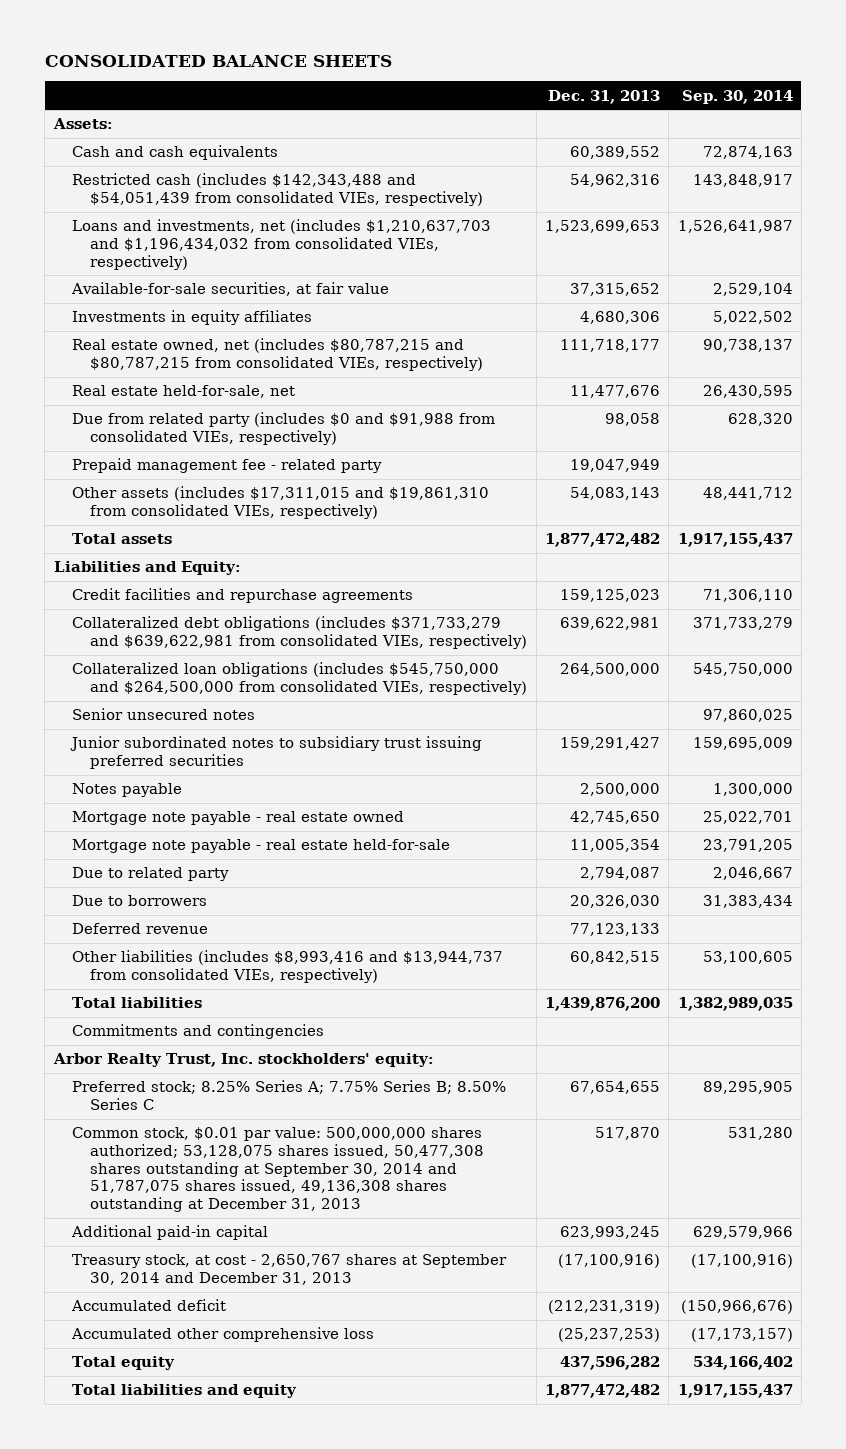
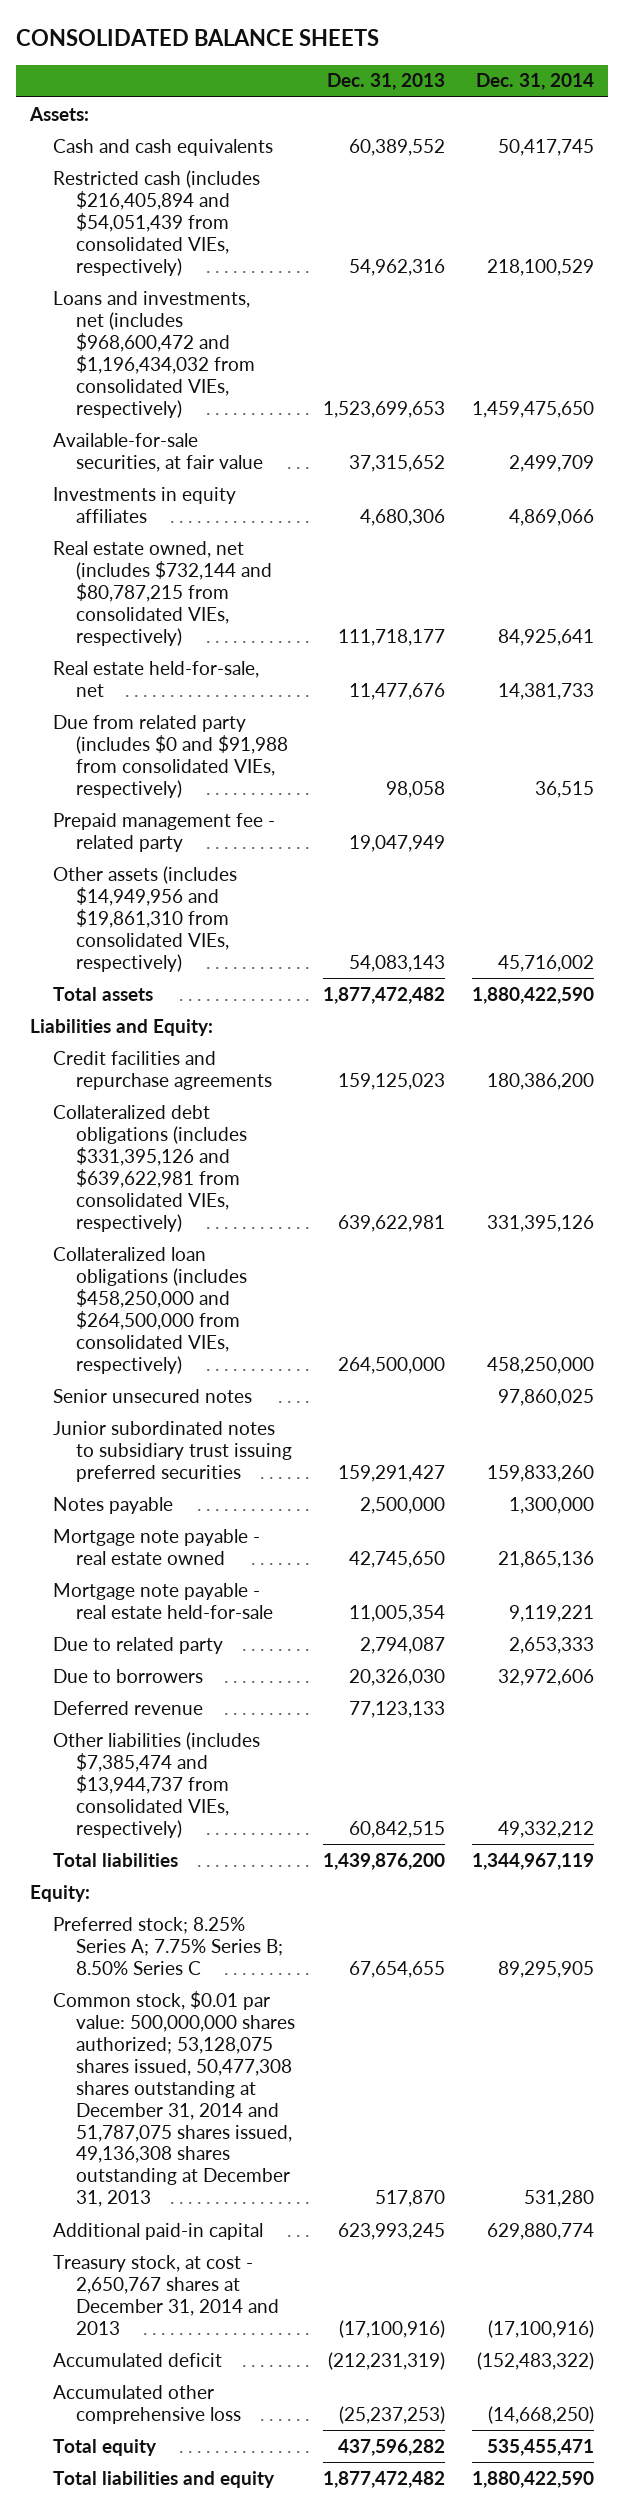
- | Dec. 31, 2013 | Sep. 30, 2014
+ | Dec. 31, 2013 | Dec. 31, 2014
- Restricted cash (includes $142,343,488 and $54,051,439 from consolidated VIEs, respectively) | 54,962,316 | 143,848,917
- Loans and investments, net (includes $1,210,637,703 and $1,196,434,032 from consolidated VIEs, respectively) | 1,523,699,653 | 1,526,641,987
+ Restricted cash (includes $216,405,894 and $54,051,439 from consolidated VIEs, respectively) | 54,962,316 | 218,100,529
+ Loans and investments, net (includes $968,600,472 and $1,196,434,032 from consolidated VIEs, respectively) | 1,523,699,653 | 1,459,475,650
- Real estate owned, net (includes $80,787,215 and $80,787,215 from consolidated VIEs, respectively) | 111,718,177 | 90,738,137
+ Real estate owned, net (includes $732,144 and $80,787,215 from consolidated VIEs, respectively) | 111,718,177 | 84,925,641
- Other assets (includes $17,311,015 and $19,861,310 from consolidated VIEs, respectively) | 54,083,143 | 48,441,712
+ Other assets (includes $14,949,956 and $19,861,310 from consolidated VIEs, respectively) | 54,083,143 | 45,716,002
- Collateralized debt obligations (includes $371,733,279 and $639,622,981 from consolidated VIEs, respectively) | 639,622,981 | 371,733,279
- Collateralized loan obligations (includes $545,750,000 and $264,500,000 from consolidated VIEs, respectively) | 264,500,000 | 545,750,000
+ Collateralized debt obligations (includes $331,395,126 and $639,622,981 from consolidated VIEs, respectively) | 639,622,981 | 331,395,126
+ Collateralized loan obligations (includes $458,250,000 and $264,500,000 from consolidated VIEs, respectively) | 264,500,000 | 458,250,000
- Other liabilities (includes $8,993,416 and $13,944,737 from consolidated VIEs, respectively) | 60,842,515 | 53,100,605
+ Other liabilities (includes $7,385,474 and $13,944,737 from consolidated VIEs, respectively) | 60,842,515 | 49,332,212
- Commitments and contingencies
- Arbor Realty Trust, Inc. stockholders' equity:
+ Equity:
- Common stock, $0.01 par value: 500,000,000 shares authorized; 53,128,075 shares issued, 50,477,308 shares outstanding at September 30, 2014 and 51,787,075 shares issued, 49,136,308 shares outstanding at December 31, 2013 | 517,870 | 531,280
+ Common stock, $0.01 par value: 500,000,000 shares authorized; 53,128,075 shares issued, 50,477,308 shares outstanding at December 31, 2014 and 51,787,075 shares issued, 49,136,308 shares outstanding at December 31, 2013 | 517,870 | 531,280
- Treasury stock, at cost - 2,650,767 shares at September 30, 2014 and December 31, 2013 | (17,100,916) | (17,100,916)
+ Treasury stock, at cost - 2,650,767 shares at December 31, 2014 and 2013 | (17,100,916) | (17,100,916)

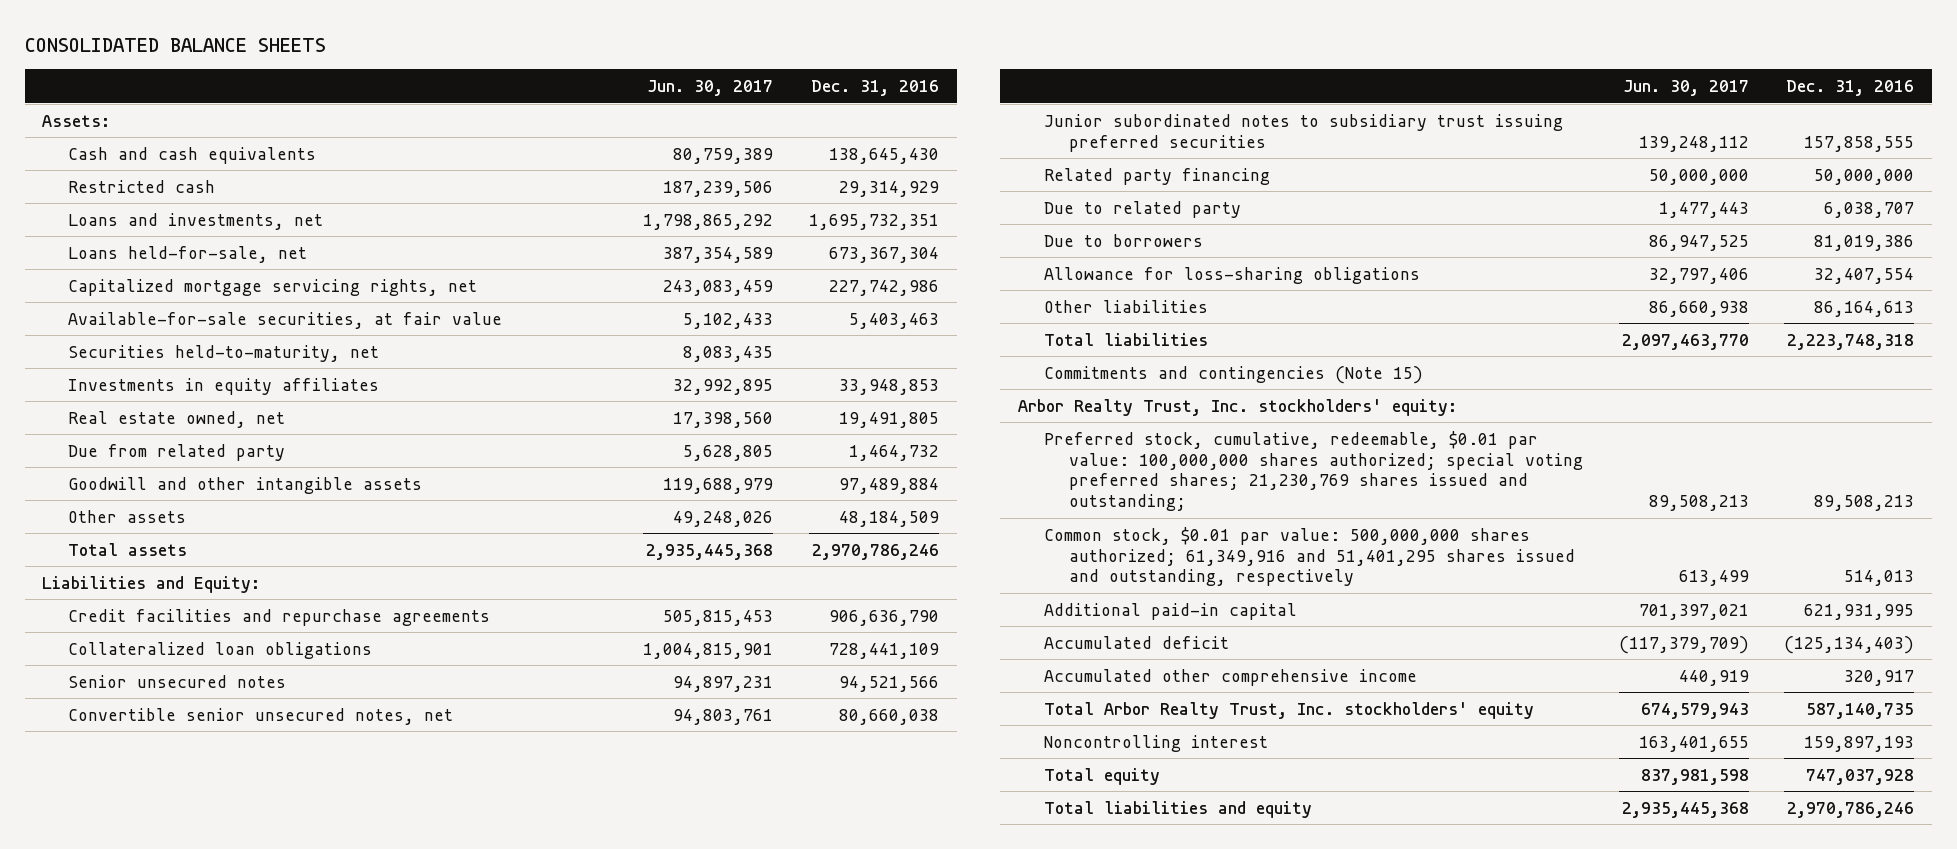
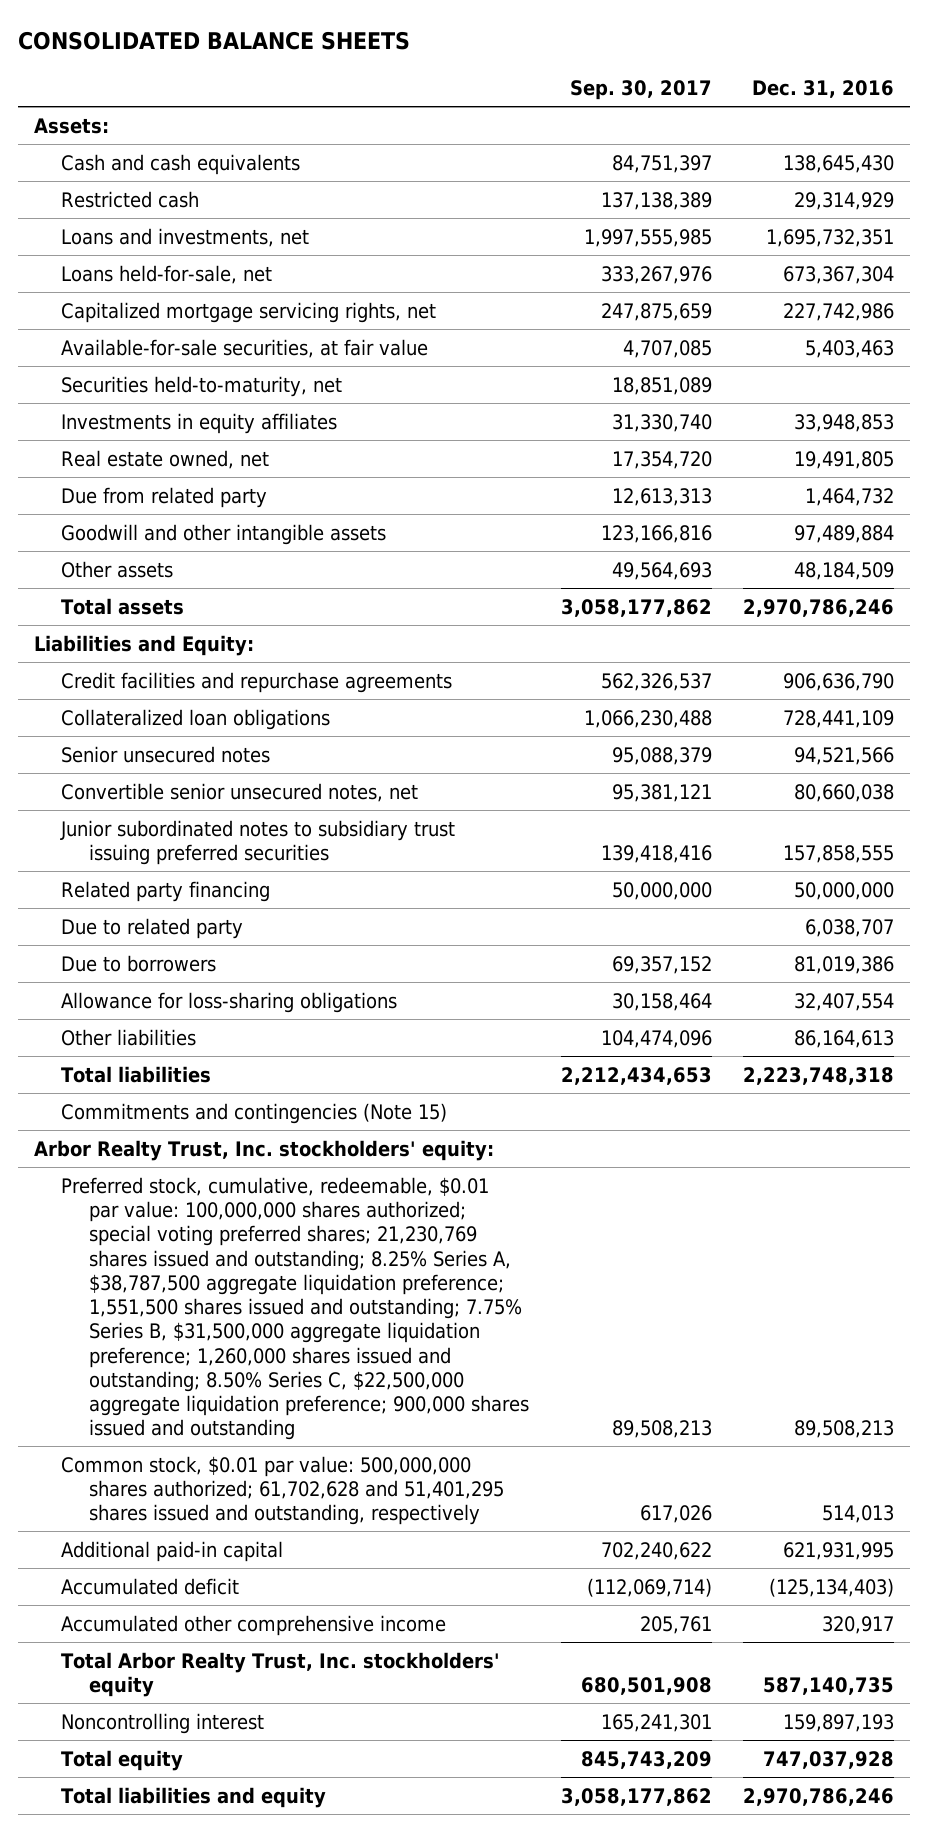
- | Jun. 30, 2017 | Dec. 31, 2016
+ | Sep. 30, 2017 | Dec. 31, 2016
- Preferred stock, cumulative, redeemable, $0.01 par value: 100,000,000 shares authorized; special voting preferred shares; 21,230,769 shares issued and outstanding; | 89,508,213 | 89,508,213
- Common stock, $0.01 par value: 500,000,000 shares authorized; 61,349,916 and 51,401,295 shares issued and outstanding, respectively | 613,499 | 514,013
+ Preferred stock, cumulative, redeemable, $0.01 par value: 100,000,000 shares authorized; special voting preferred shares; 21,230,769 shares issued and outstanding; 8.25% Series A, $38,787,500 aggregate liquidation preference; 1,551,500 shares issued and outstanding; 7.75% Series B, $31,500,000 aggregate liquidation preference; 1,260,000 shares issued and outstanding; 8.50% Series C, $22,500,000 aggregate liquidation preference; 900,000 shares issued and outstanding | 89,508,213 | 89,508,213
+ Common stock, $0.01 par value: 500,000,000 shares authorized; 61,702,628 and 51,401,295 shares issued and outstanding, respectively | 617,026 | 514,013

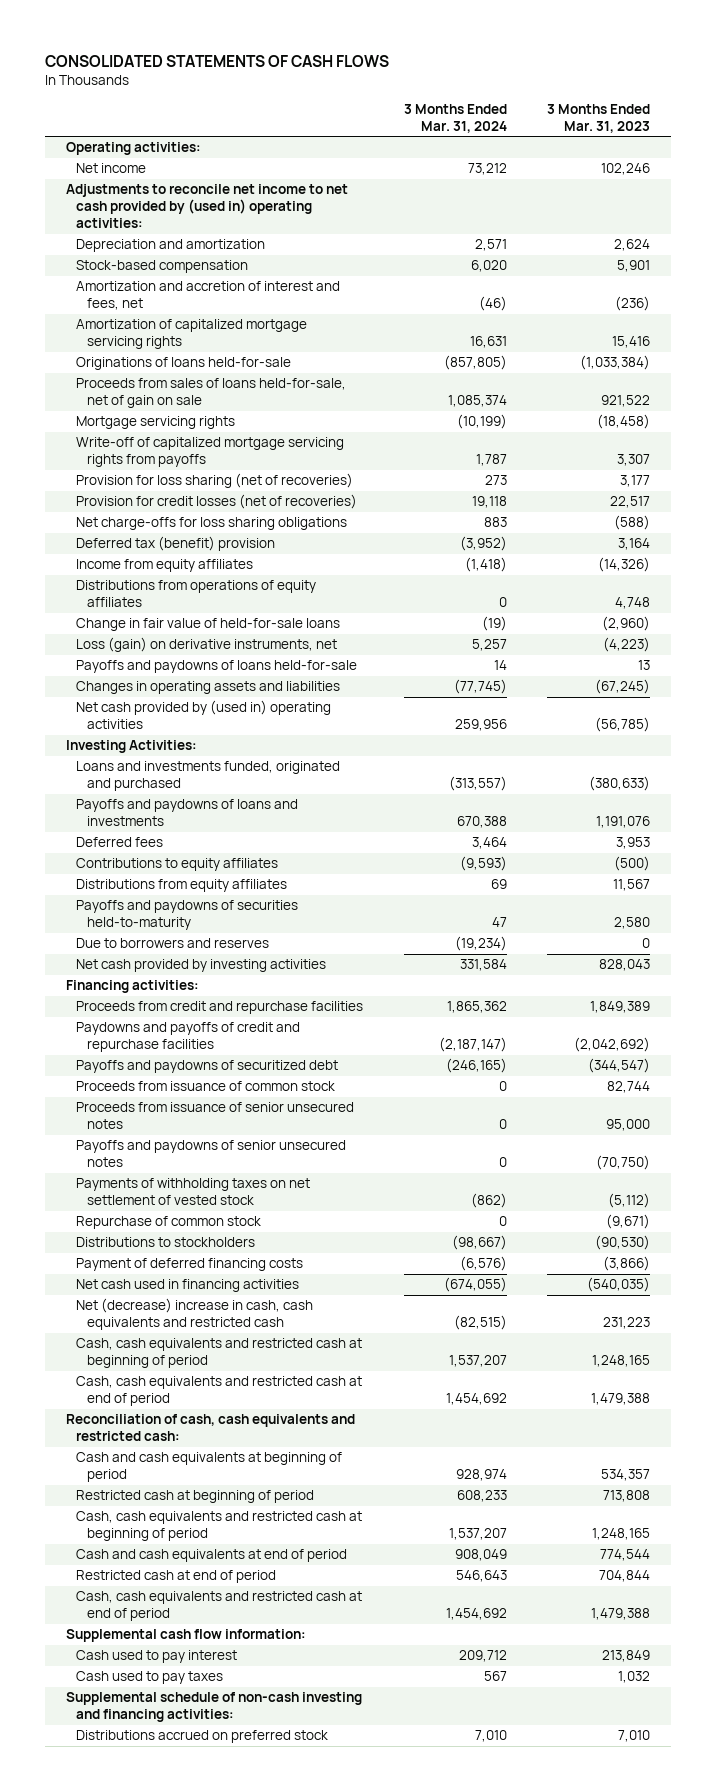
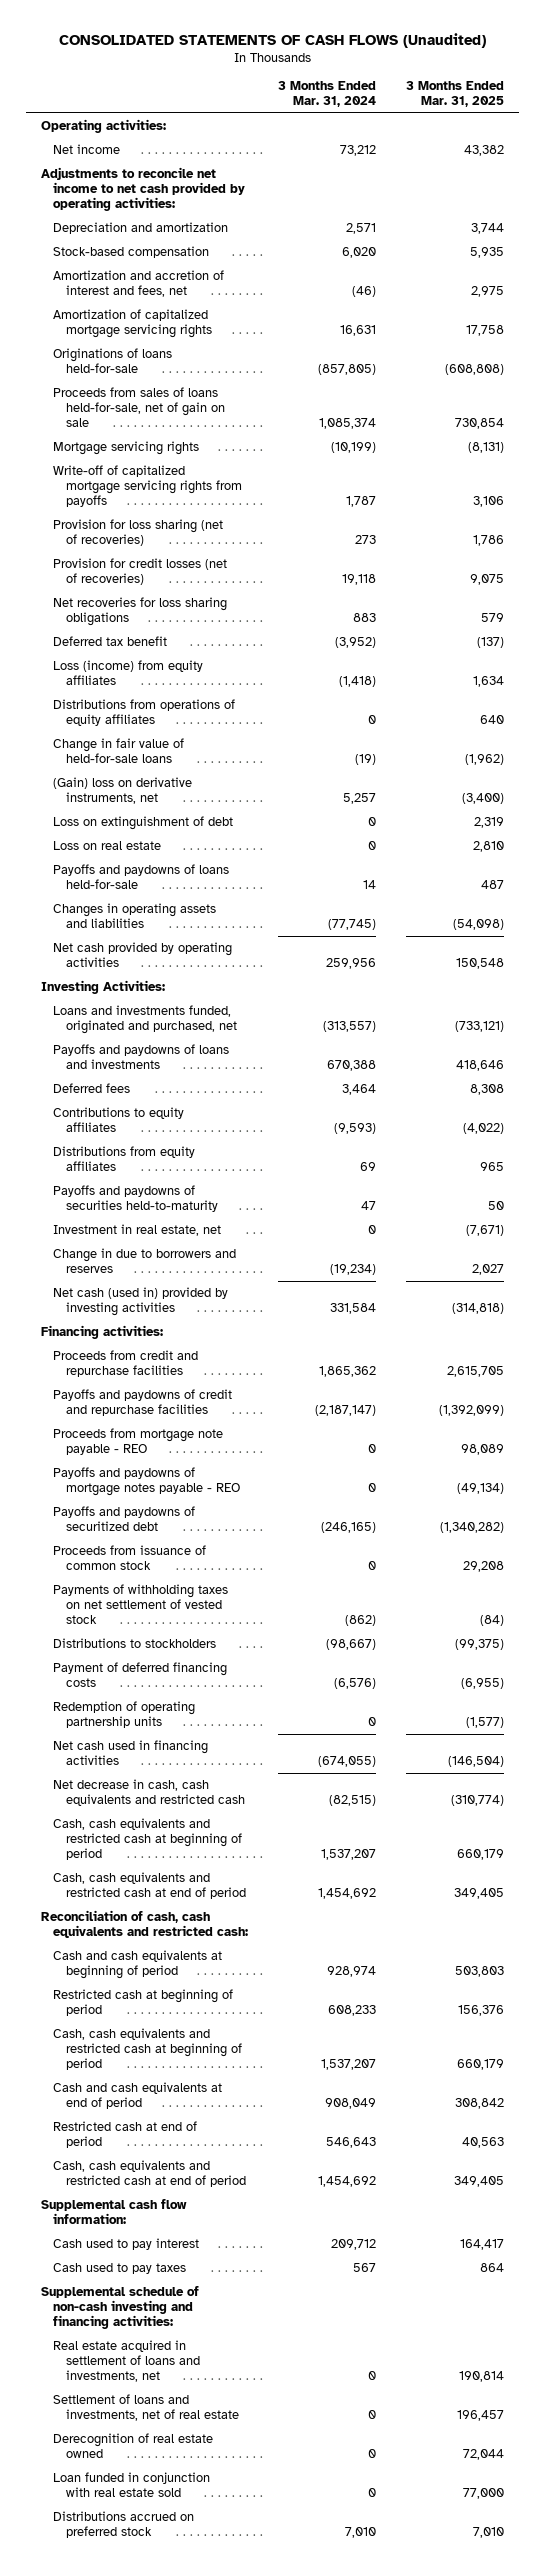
- CONSOLIDATED STATEMENTS OF CASH FLOWS
+ CONSOLIDATED STATEMENTS OF CASH FLOWS (Unaudited)
- | 3 Months Ended Mar. 31, 2024 | 3 Months Ended Mar. 31, 2023
+ | 3 Months Ended Mar. 31, 2024 | 3 Months Ended Mar. 31, 2025
- Adjustments to reconcile net income to net cash provided by (used in) operating activities:
+ Adjustments to reconcile net income to net cash provided by operating activities:
- Net charge-offs for loss sharing obligations | 883 | (588)
- Deferred tax (benefit) provision | (3,952) | 3,164
- Income from equity affiliates | (1,418) | (14,326)
+ Net recoveries for loss sharing obligations | 883 | 579
+ Deferred tax benefit | (3,952) | (137)
+ Loss (income) from equity affiliates | (1,418) | 1,634
- Loss (gain) on derivative instruments, net | 5,257 | (4,223)
+ (Gain) loss on derivative instruments, net | 5,257 | (3,400)
+ Loss on extinguishment of debt | 0 | 2,319
+ Loss on real estate | 0 | 2,810
- Net cash provided by (used in) operating activities | 259,956 | (56,785)
+ Net cash provided by operating activities | 259,956 | 150,548
- Loans and investments funded, originated and purchased | (313,557) | (380,633)
+ Loans and investments funded, originated and purchased, net | (313,557) | (733,121)
- Due to borrowers and reserves | (19,234) | 0
- Net cash provided by investing activities | 331,584 | 828,043
+ Investment in real estate, net | 0 | (7,671)
+ Change in due to borrowers and reserves | (19,234) | 2,027
+ Net cash (used in) provided by investing activities | 331,584 | (314,818)
- Paydowns and payoffs of credit and repurchase facilities | (2,187,147) | (2,042,692)
+ Payoffs and paydowns of credit and repurchase facilities | (2,187,147) | (1,392,099)
+ Proceeds from mortgage note payable - REO | 0 | 98,089
+ Payoffs and paydowns of mortgage notes payable - REO | 0 | (49,134)
- Proceeds from issuance of senior unsecured notes | 0 | 95,000
- Payoffs and paydowns of senior unsecured notes | 0 | (70,750)
- Repurchase of common stock | 0 | (9,671)
+ Redemption of operating partnership units | 0 | (1,577)
- Net (decrease) increase in cash, cash equivalents and restricted cash | (82,515) | 231,223
+ Net decrease in cash, cash equivalents and restricted cash | (82,515) | (310,774)
+ Real estate acquired in settlement of loans and investments, net | 0 | 190,814
+ Settlement of loans and investments, net of real estate | 0 | 196,457
+ Derecognition of real estate owned | 0 | 72,044
+ Loan funded in conjunction with real estate sold | 0 | 77,000

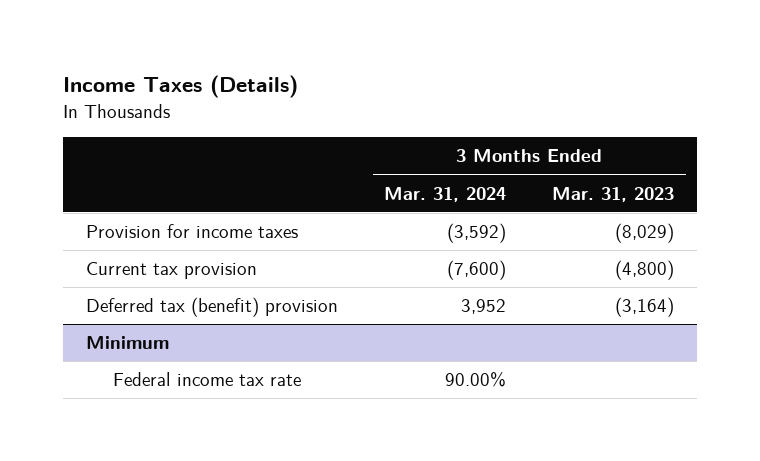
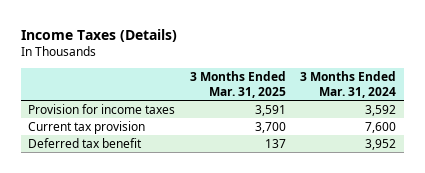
- | 3 Months Ended Mar. 31, 2024 | 3 Months Ended Mar. 31, 2023
+ | 3 Months Ended Mar. 31, 2025 | 3 Months Ended Mar. 31, 2024
- Provision for income taxes | (3,592) | (8,029)
- Current tax provision | (7,600) | (4,800)
- Deferred tax (benefit) provision | 3,952 | (3,164)
- Minimum
- Federal income tax rate | 90.00% |
+ Provision for income taxes | 3,591 | 3,592
+ Current tax provision | 3,700 | 7,600
+ Deferred tax benefit | 137 | 3,952

